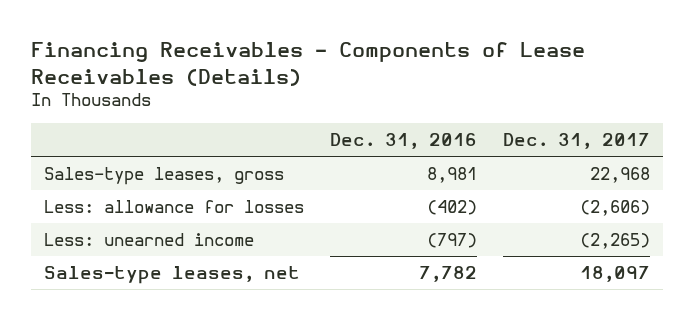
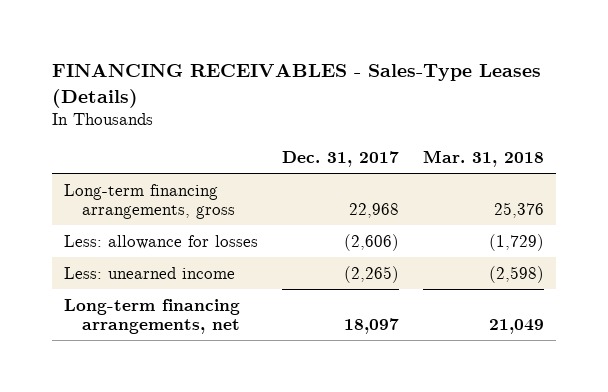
- Financing Receivables - Components of Lease Receivables (Details)
+ FINANCING RECEIVABLES - Sales-Type Leases (Details)
- | Dec. 31, 2016 | Dec. 31, 2017
+ | Dec. 31, 2017 | Mar. 31, 2018
- Sales-type leases, gross | 8,981 | 22,968
+ Long-term financing arrangements, gross | 22,968 | 25,376
- Sales-type leases, net | 7,782 | 18,097
+ Long-term financing arrangements, net | 18,097 | 21,049

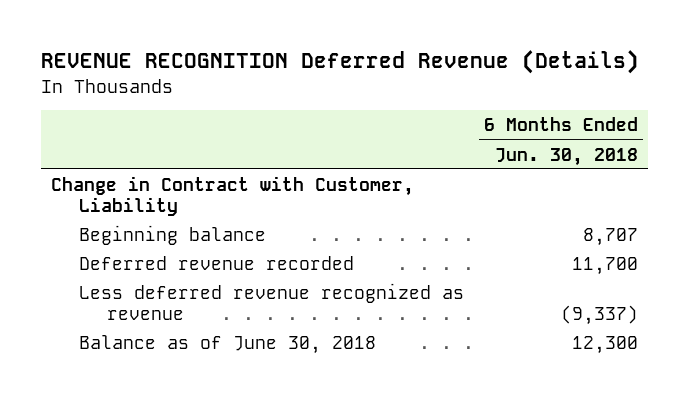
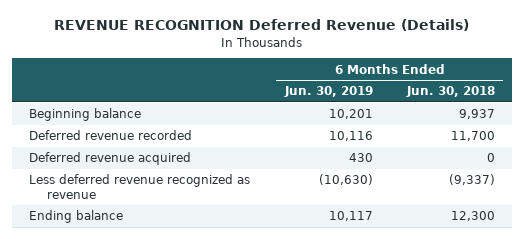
- | 6 Months Ended Jun. 30, 2018
+ | 6 Months Ended Jun. 30, 2019 | 6 Months Ended Jun. 30, 2018
- Change in Contract with Customer, Liability
- Beginning balance | 8,707
+ Beginning balance | 10,201 | 9,937
+ Deferred revenue acquired | 430 | 0
- Balance as of June 30, 2018 | 12,300
+ Ending balance | 10,117 | 12,300

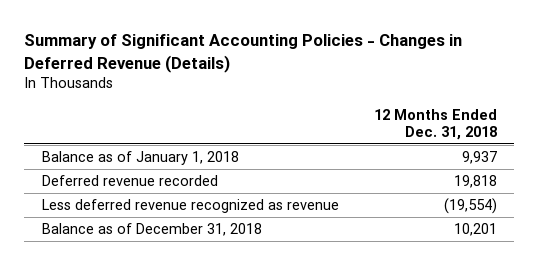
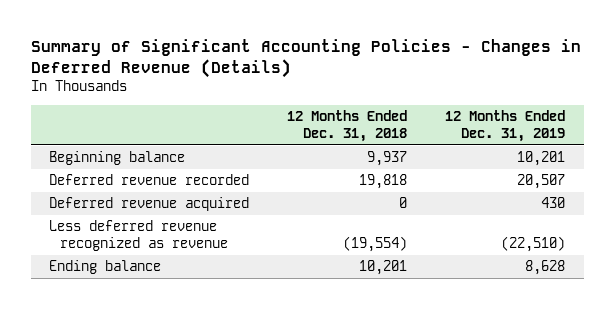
- | 12 Months Ended Dec. 31, 2018
+ | 12 Months Ended Dec. 31, 2018 | 12 Months Ended Dec. 31, 2019
- Balance as of January 1, 2018 | 9,937
+ Beginning balance | 9,937 | 10,201
+ Deferred revenue acquired | 0 | 430
- Balance as of December 31, 2018 | 10,201
+ Ending balance | 10,201 | 8,628

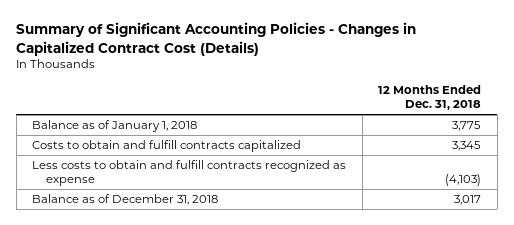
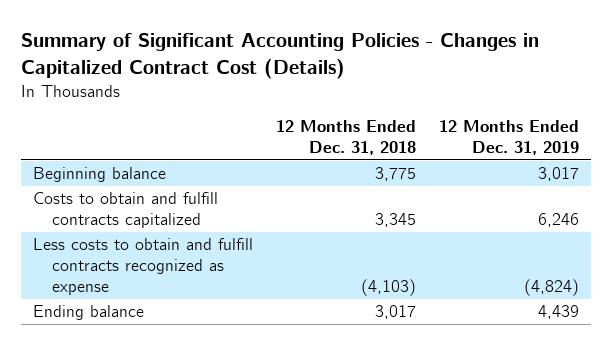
- | 12 Months Ended Dec. 31, 2018
+ | 12 Months Ended Dec. 31, 2018 | 12 Months Ended Dec. 31, 2019
- Balance as of January 1, 2018 | 3,775
+ Beginning balance | 3,775 | 3,017
- Balance as of December 31, 2018 | 3,017
+ Ending balance | 3,017 | 4,439

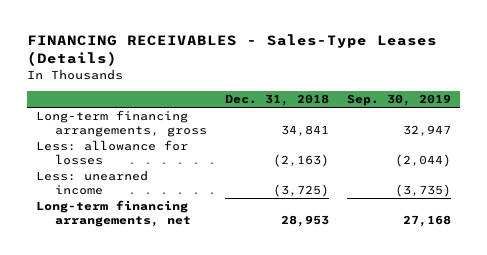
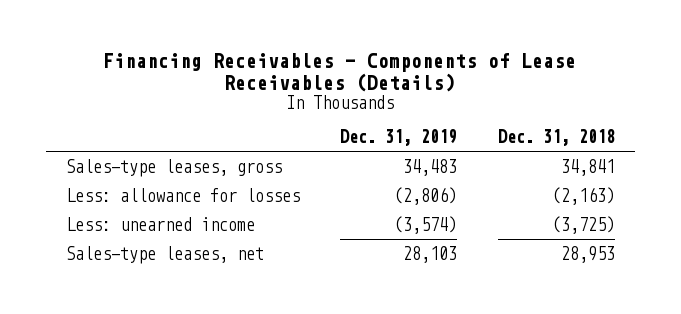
- FINANCING RECEIVABLES - Sales-Type Leases (Details)
+ Financing Receivables - Components of Lease Receivables (Details)
- | Dec. 31, 2018 | Sep. 30, 2019
+ | Dec. 31, 2019 | Dec. 31, 2018
- Long-term financing arrangements, gross | 34,841 | 32,947
+ Sales-type leases, gross | 34,483 | 34,841
- Long-term financing arrangements, net | 28,953 | 27,168
+ Sales-type leases, net | 28,103 | 28,953

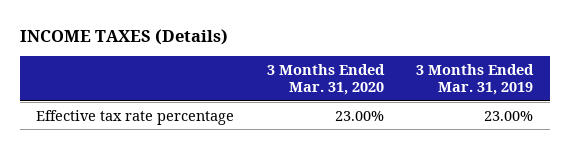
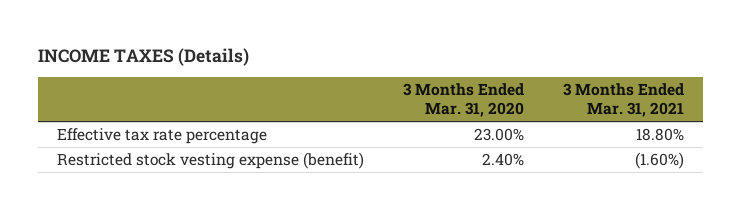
- | 3 Months Ended Mar. 31, 2020 | 3 Months Ended Mar. 31, 2019
+ | 3 Months Ended Mar. 31, 2020 | 3 Months Ended Mar. 31, 2021
+ Restricted stock vesting expense (benefit) | 2.40% | (1.60%)

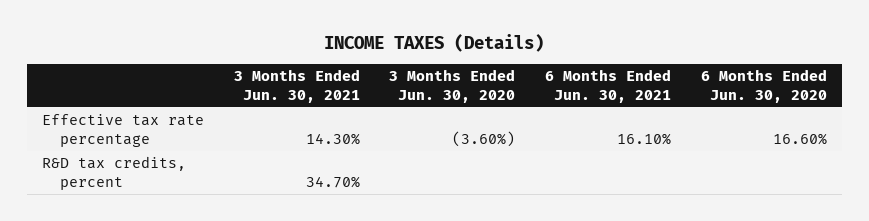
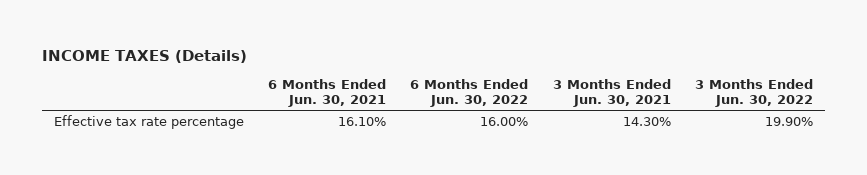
- | 3 Months Ended Jun. 30, 2021 | 3 Months Ended Jun. 30, 2020 | 6 Months Ended Jun. 30, 2021 | 6 Months Ended Jun. 30, 2020
+ | 6 Months Ended Jun. 30, 2021 | 6 Months Ended Jun. 30, 2022 | 3 Months Ended Jun. 30, 2021 | 3 Months Ended Jun. 30, 2022
- R&D tax credits, percent | 34.70% | | |

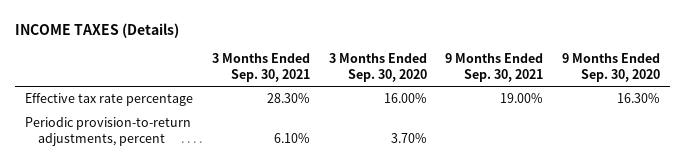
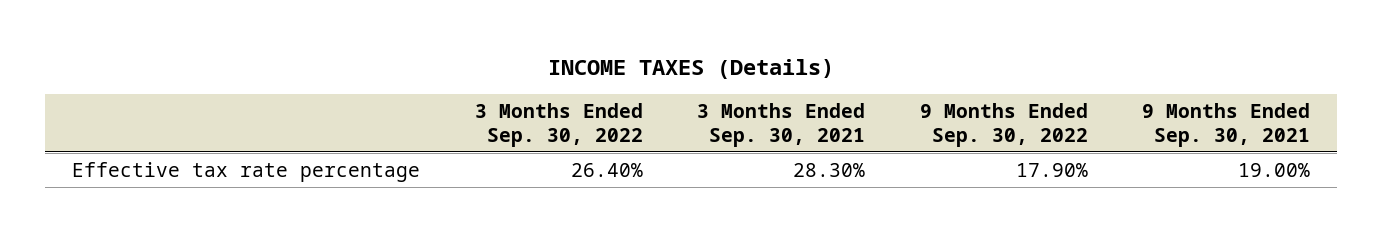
- | 3 Months Ended Sep. 30, 2021 | 3 Months Ended Sep. 30, 2020 | 9 Months Ended Sep. 30, 2021 | 9 Months Ended Sep. 30, 2020
+ | 3 Months Ended Sep. 30, 2022 | 3 Months Ended Sep. 30, 2021 | 9 Months Ended Sep. 30, 2022 | 9 Months Ended Sep. 30, 2021
- Periodic provision-to-return adjustments, percent | 6.10% | 3.70% | |

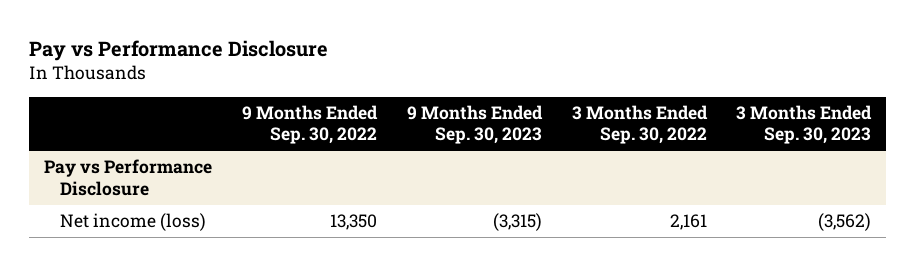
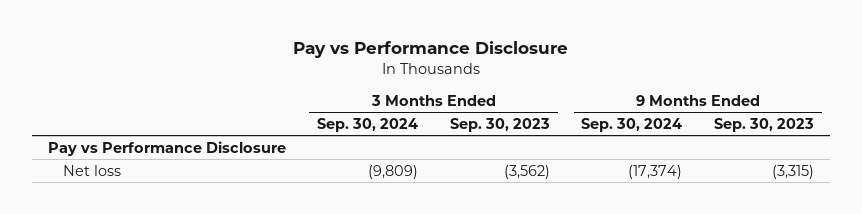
- | 9 Months Ended Sep. 30, 2022 | 9 Months Ended Sep. 30, 2023 | 3 Months Ended Sep. 30, 2022 | 3 Months Ended Sep. 30, 2023
+ | 3 Months Ended Sep. 30, 2024 | 3 Months Ended Sep. 30, 2023 | 9 Months Ended Sep. 30, 2024 | 9 Months Ended Sep. 30, 2023
- Net income (loss) | 13,350 | (3,315) | 2,161 | (3,562)
+ Net loss | (9,809) | (3,562) | (17,374) | (3,315)

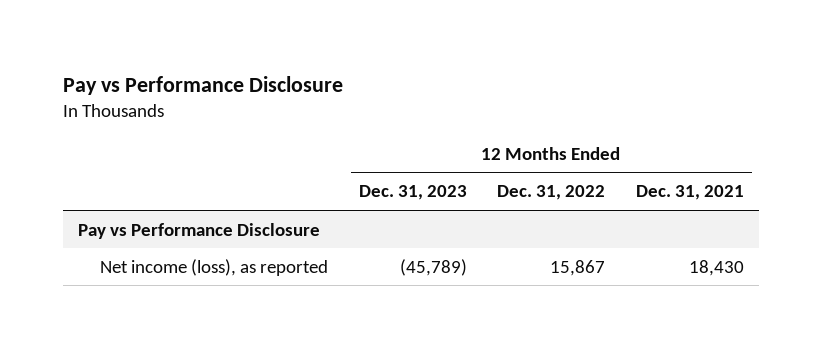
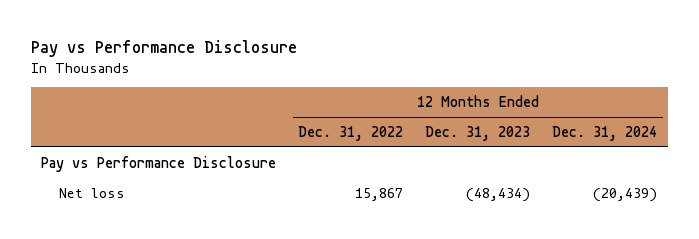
- | 12 Months Ended Dec. 31, 2023 | 12 Months Ended Dec. 31, 2022 | 12 Months Ended Dec. 31, 2021
+ | 12 Months Ended Dec. 31, 2022 | 12 Months Ended Dec. 31, 2023 | 12 Months Ended Dec. 31, 2024
- Net income (loss), as reported | (45,789) | 15,867 | 18,430
+ Net loss | 15,867 | (48,434) | (20,439)

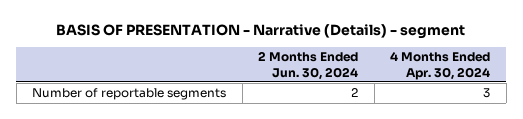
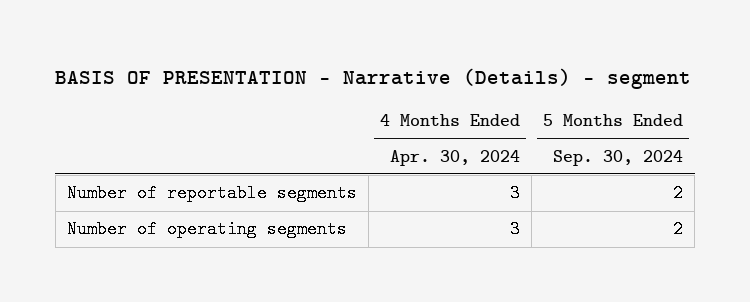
- | 2 Months Ended Jun. 30, 2024 | 4 Months Ended Apr. 30, 2024
+ | 4 Months Ended Apr. 30, 2024 | 5 Months Ended Sep. 30, 2024
+ Number of operating segments | 3 | 2

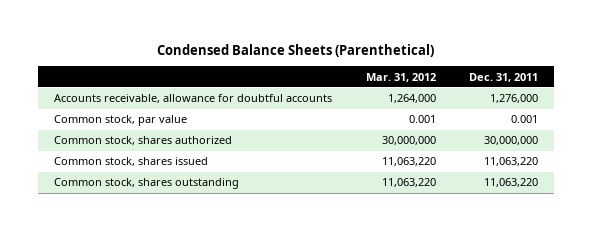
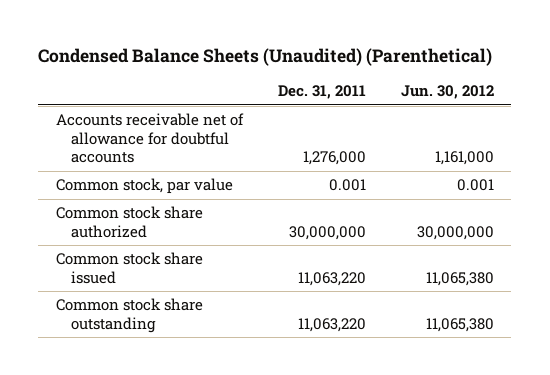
- Condensed Balance Sheets (Parenthetical)
+ Condensed Balance Sheets (Unaudited) (Parenthetical)
- | Mar. 31, 2012 | Dec. 31, 2011
+ | Dec. 31, 2011 | Jun. 30, 2012
- Accounts receivable, allowance for doubtful accounts | 1,264,000 | 1,276,000
+ Accounts receivable net of allowance for doubtful accounts | 1,276,000 | 1,161,000
- Common stock, shares authorized | 30,000,000 | 30,000,000
- Common stock, shares issued | 11,063,220 | 11,063,220
- Common stock, shares outstanding | 11,063,220 | 11,063,220
+ Common stock share authorized | 30,000,000 | 30,000,000
+ Common stock share issued | 11,063,220 | 11,065,380
+ Common stock share outstanding | 11,063,220 | 11,065,380

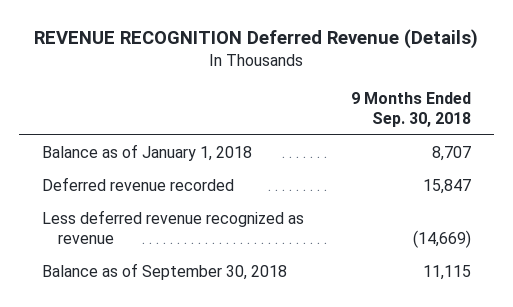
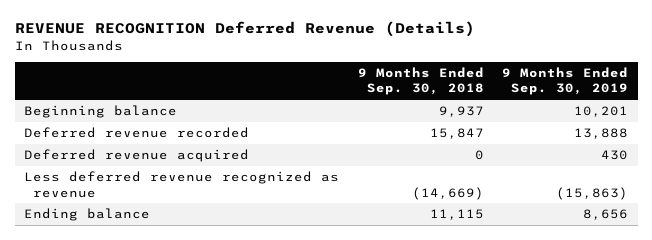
- | 9 Months Ended Sep. 30, 2018
+ | 9 Months Ended Sep. 30, 2018 | 9 Months Ended Sep. 30, 2019
- Balance as of January 1, 2018 | 8,707
+ Beginning balance | 9,937 | 10,201
+ Deferred revenue acquired | 0 | 430
- Balance as of September 30, 2018 | 11,115
+ Ending balance | 11,115 | 8,656

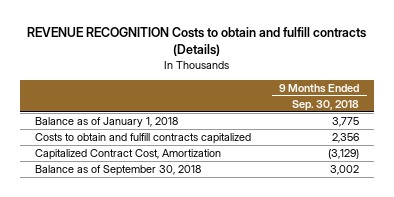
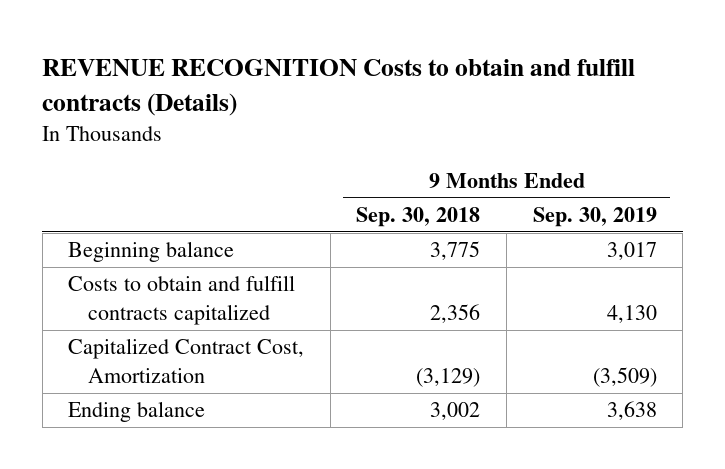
- | 9 Months Ended Sep. 30, 2018
+ | 9 Months Ended Sep. 30, 2018 | 9 Months Ended Sep. 30, 2019
- Balance as of January 1, 2018 | 3,775
+ Beginning balance | 3,775 | 3,017
- Balance as of September 30, 2018 | 3,002
+ Ending balance | 3,002 | 3,638

